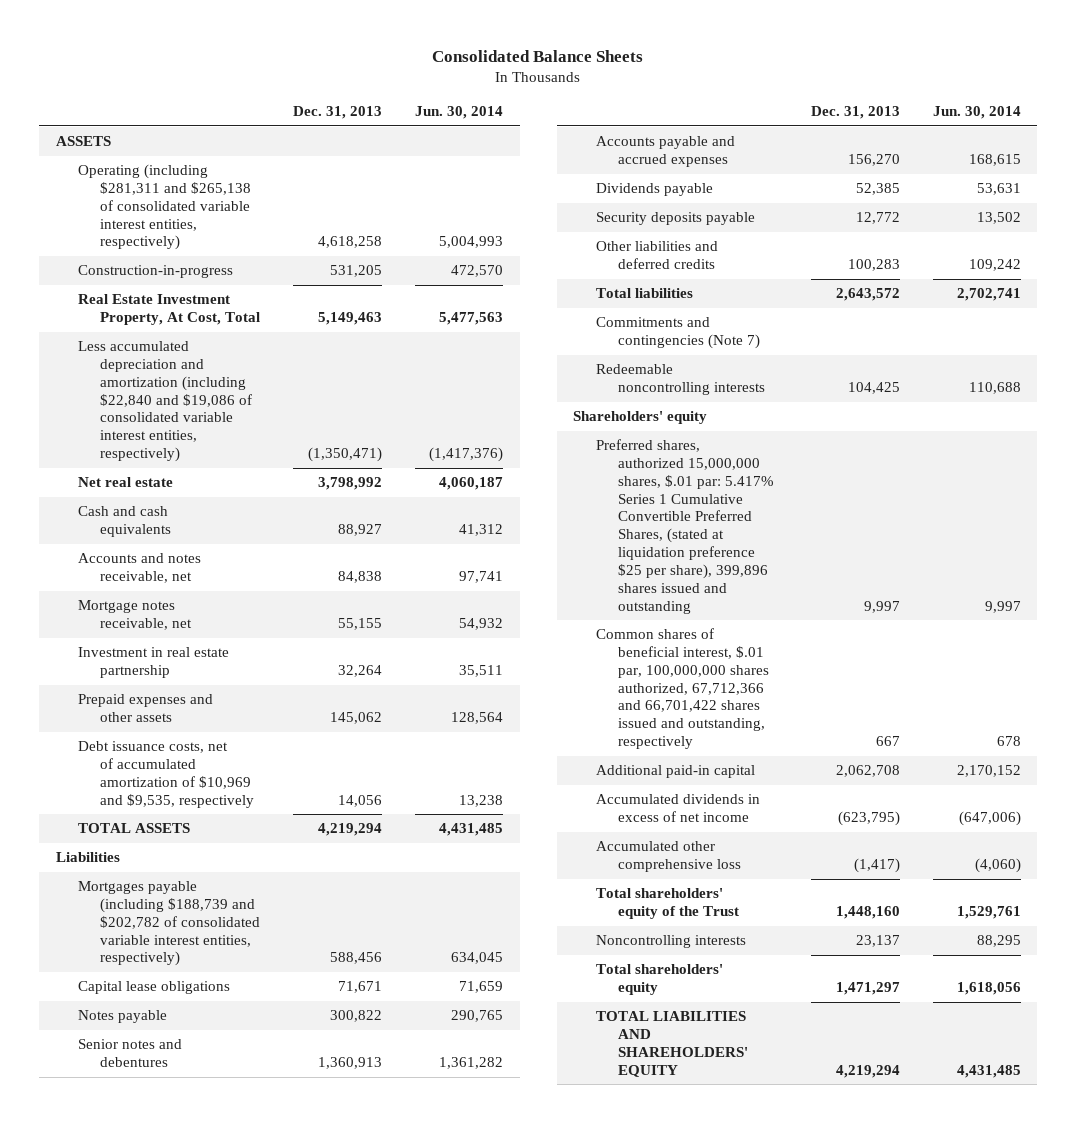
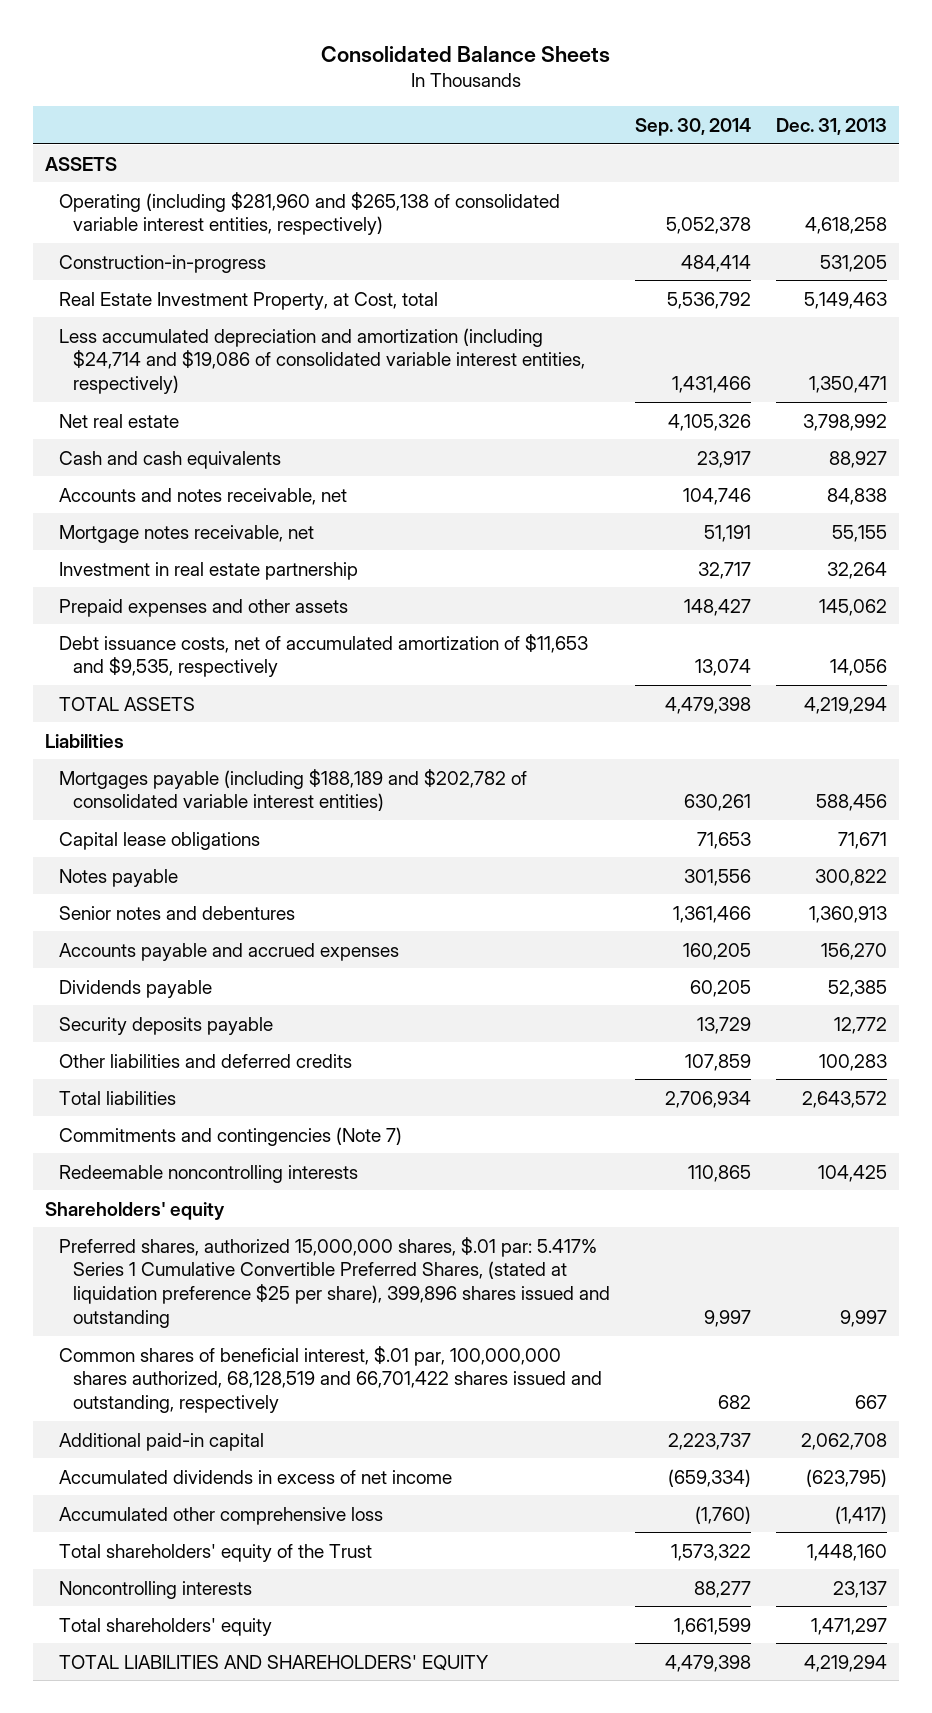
- | Dec. 31, 2013 | Jun. 30, 2014
+ | Sep. 30, 2014 | Dec. 31, 2013
- Operating (including $281,311 and $265,138 of consolidated variable interest entities, respectively) | 4,618,258 | 5,004,993
+ Operating (including $281,960 and $265,138 of consolidated variable interest entities, respectively) | 5,052,378 | 4,618,258
- Real Estate Investment Property, At Cost, Total | 5,149,463 | 5,477,563
- Less accumulated depreciation and amortization (including $22,840 and $19,086 of consolidated variable interest entities, respectively) | (1,350,471) | (1,417,376)
+ Real Estate Investment Property, at Cost, total | 5,536,792 | 5,149,463
+ Less accumulated depreciation and amortization (including $24,714 and $19,086 of consolidated variable interest entities, respectively) | 1,431,466 | 1,350,471
- Debt issuance costs, net of accumulated amortization of $10,969 and $9,535, respectively | 14,056 | 13,238
+ Debt issuance costs, net of accumulated amortization of $11,653 and $9,535, respectively | 13,074 | 14,056
- Mortgages payable (including $188,739 and $202,782 of consolidated variable interest entities, respectively) | 588,456 | 634,045
+ Mortgages payable (including $188,189 and $202,782 of consolidated variable interest entities) | 630,261 | 588,456
- Common shares of beneficial interest, $.01 par, 100,000,000 shares authorized, 67,712,366 and 66,701,422 shares issued and outstanding, respectively | 667 | 678
+ Common shares of beneficial interest, $.01 par, 100,000,000 shares authorized, 68,128,519 and 66,701,422 shares issued and outstanding, respectively | 682 | 667

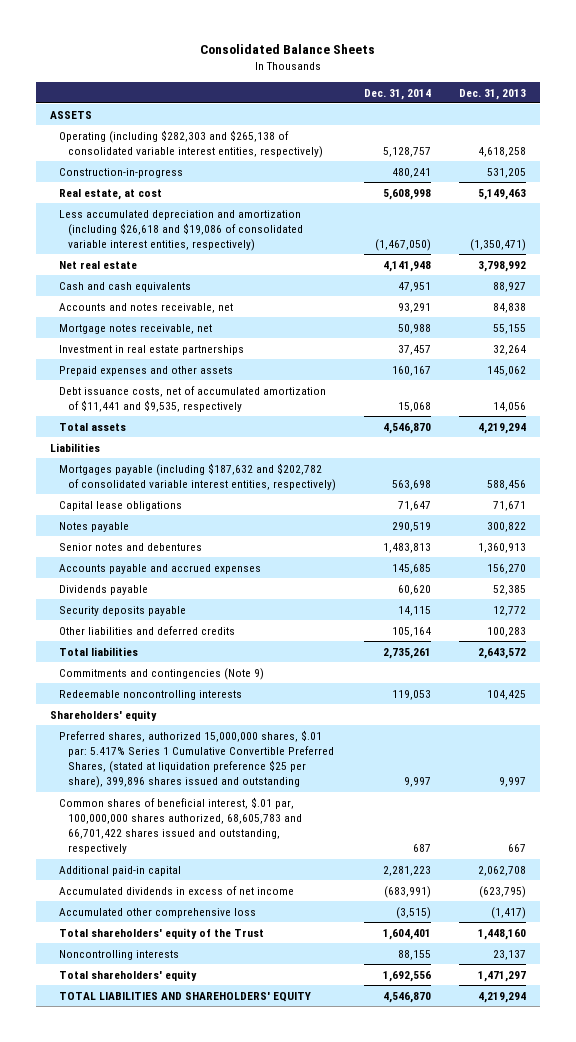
- | Sep. 30, 2014 | Dec. 31, 2013
+ | Dec. 31, 2014 | Dec. 31, 2013
- Operating (including $281,960 and $265,138 of consolidated variable interest entities, respectively) | 5,052,378 | 4,618,258
+ Operating (including $282,303 and $265,138 of consolidated variable interest entities, respectively) | 5,128,757 | 4,618,258
- Real Estate Investment Property, at Cost, total | 5,536,792 | 5,149,463
- Less accumulated depreciation and amortization (including $24,714 and $19,086 of consolidated variable interest entities, respectively) | 1,431,466 | 1,350,471
+ Real estate, at cost | 5,608,998 | 5,149,463
+ Less accumulated depreciation and amortization (including $26,618 and $19,086 of consolidated variable interest entities, respectively) | (1,467,050) | (1,350,471)
- Investment in real estate partnership | 32,717 | 32,264
+ Investment in real estate partnerships | 37,457 | 32,264
- Debt issuance costs, net of accumulated amortization of $11,653 and $9,535, respectively | 13,074 | 14,056
- TOTAL ASSETS | 4,479,398 | 4,219,294
+ Debt issuance costs, net of accumulated amortization of $11,441 and $9,535, respectively | 15,068 | 14,056
+ Total assets | 4,546,870 | 4,219,294
- Mortgages payable (including $188,189 and $202,782 of consolidated variable interest entities) | 630,261 | 588,456
+ Mortgages payable (including $187,632 and $202,782 of consolidated variable interest entities, respectively) | 563,698 | 588,456
- Commitments and contingencies (Note 7)
+ Commitments and contingencies (Note 9)
- Common shares of beneficial interest, $.01 par, 100,000,000 shares authorized, 68,128,519 and 66,701,422 shares issued and outstanding, respectively | 682 | 667
+ Common shares of beneficial interest, $.01 par, 100,000,000 shares authorized, 68,605,783 and 66,701,422 shares issued and outstanding, respectively | 687 | 667

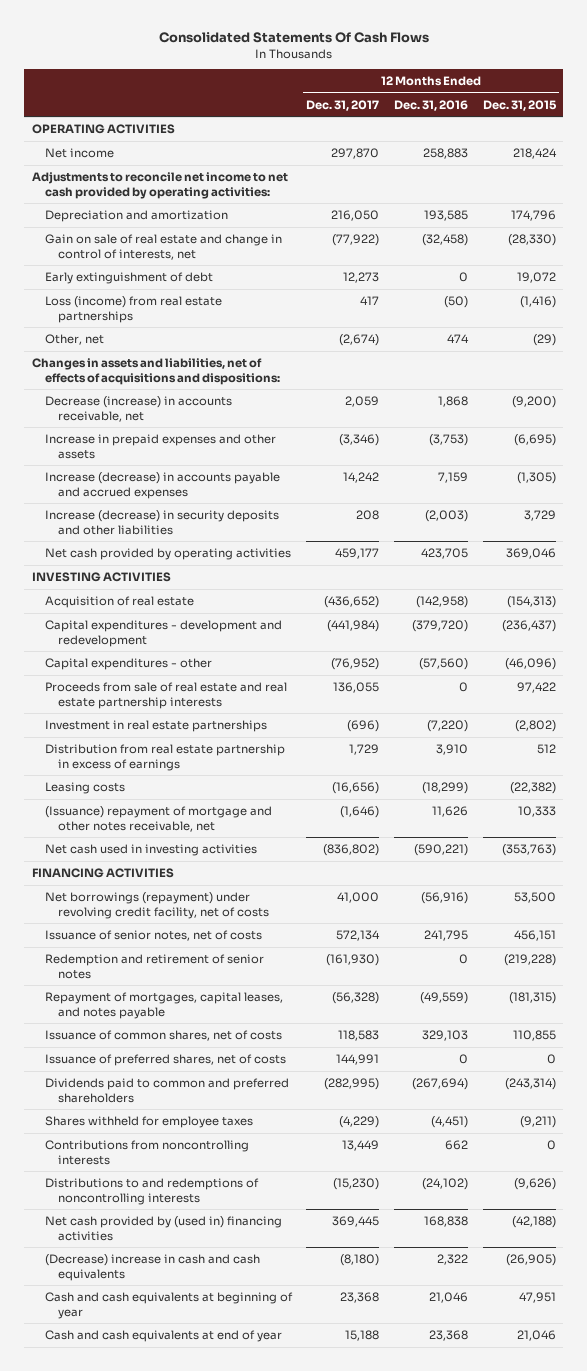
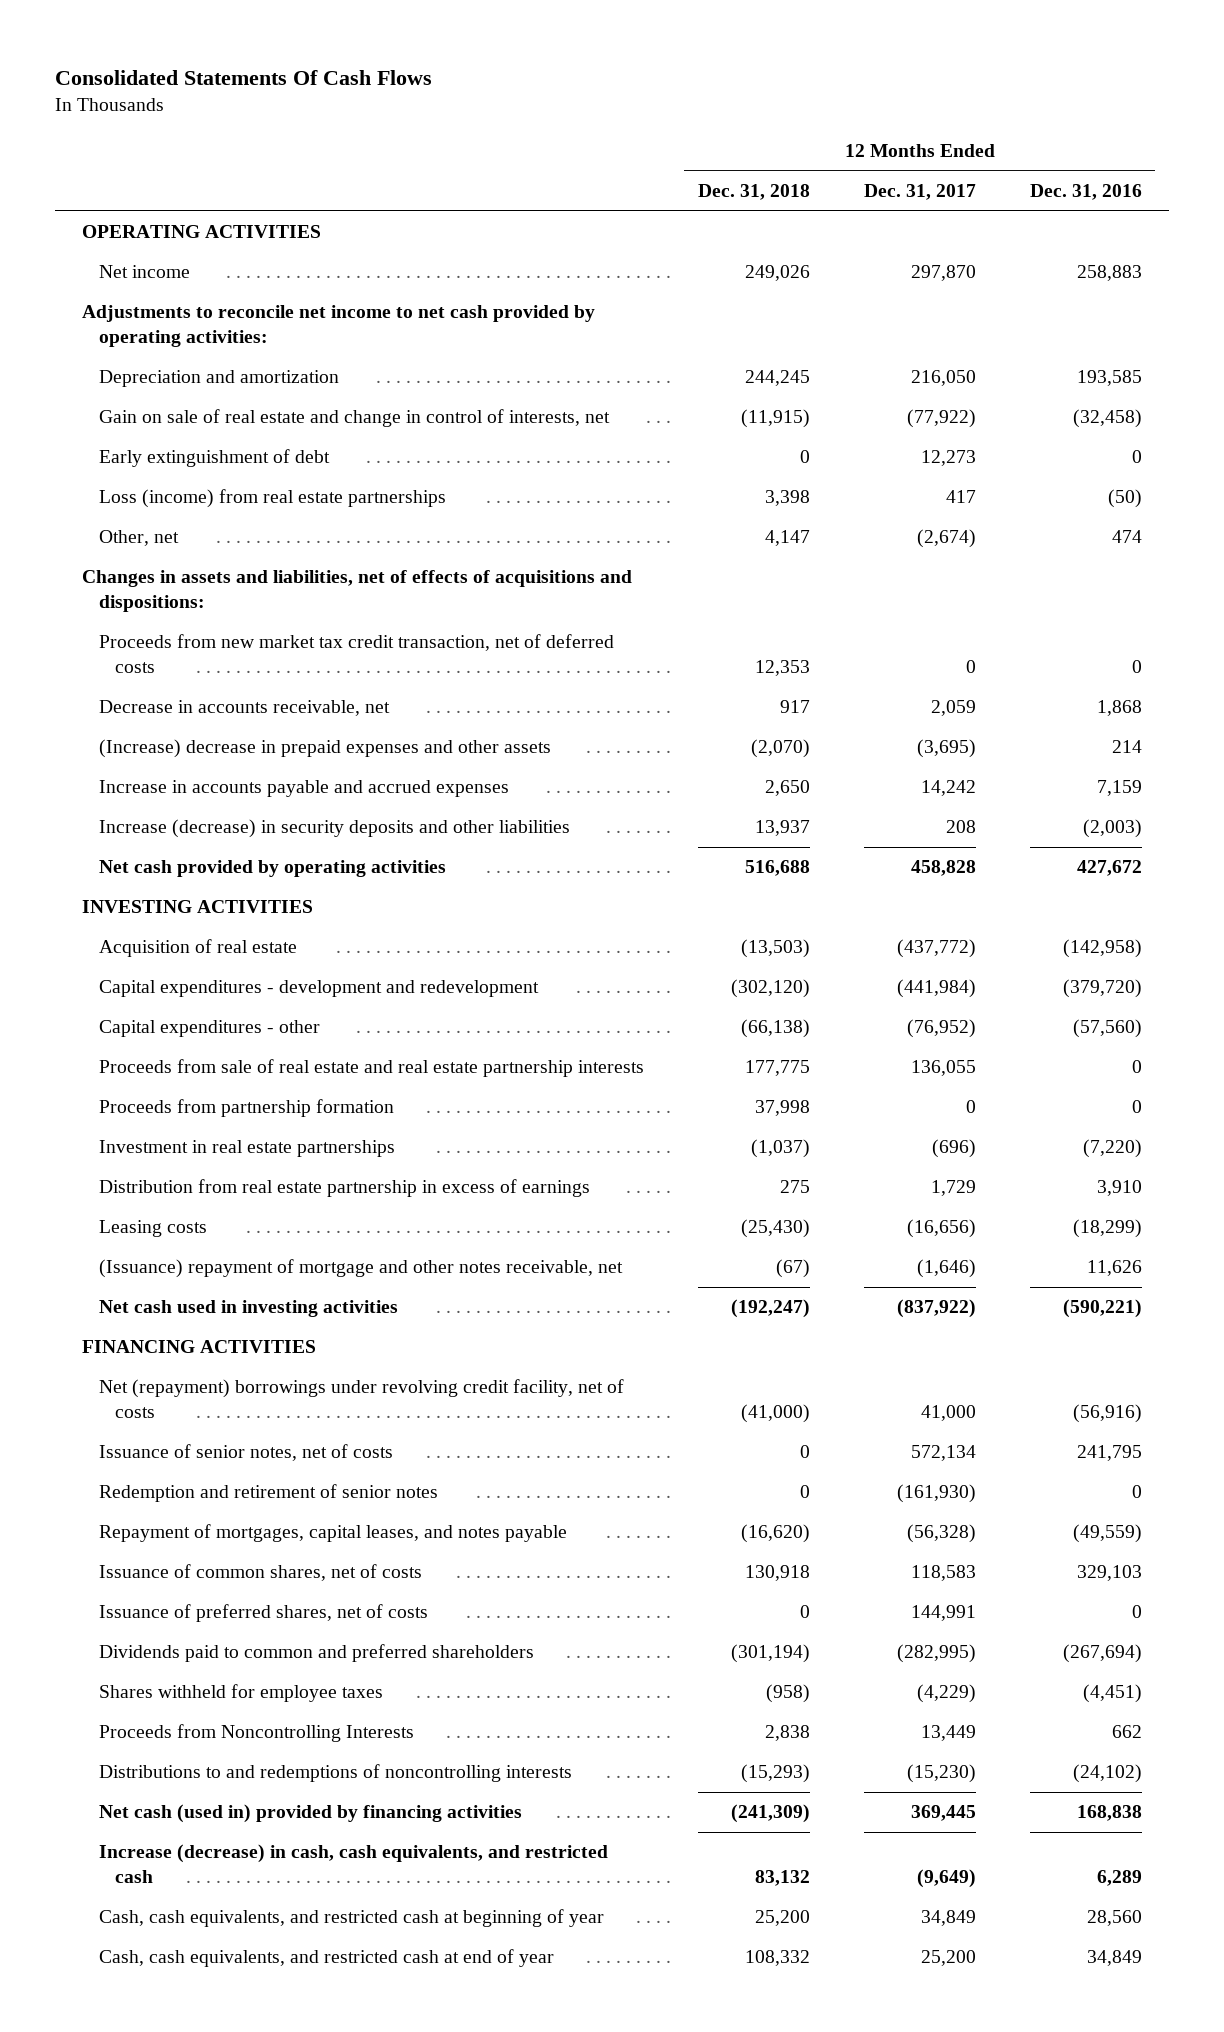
- | 12 Months Ended Dec. 31, 2017 | 12 Months Ended Dec. 31, 2016 | 12 Months Ended Dec. 31, 2015
+ | 12 Months Ended Dec. 31, 2018 | 12 Months Ended Dec. 31, 2017 | 12 Months Ended Dec. 31, 2016
- Decrease (increase) in accounts receivable, net | 2,059 | 1,868 | (9,200)
- Increase in prepaid expenses and other assets | (3,346) | (3,753) | (6,695)
- Increase (decrease) in accounts payable and accrued expenses | 14,242 | 7,159 | (1,305)
+ Proceeds from new market tax credit transaction, net of deferred costs | 12,353 | 0 | 0
+ Decrease in accounts receivable, net | 917 | 2,059 | 1,868
+ (Increase) decrease in prepaid expenses and other assets | (2,070) | (3,695) | 214
+ Increase in accounts payable and accrued expenses | 2,650 | 14,242 | 7,159
- Net cash provided by operating activities | 459,177 | 423,705 | 369,046
+ Net cash provided by operating activities | 516,688 | 458,828 | 427,672
- Acquisition of real estate | (436,652) | (142,958) | (154,313)
+ Acquisition of real estate | (13,503) | (437,772) | (142,958)
+ Proceeds from partnership formation | 37,998 | 0 | 0
- Net cash used in investing activities | (836,802) | (590,221) | (353,763)
+ Net cash used in investing activities | (192,247) | (837,922) | (590,221)
- Net borrowings (repayment) under revolving credit facility, net of costs | 41,000 | (56,916) | 53,500
+ Net (repayment) borrowings under revolving credit facility, net of costs | (41,000) | 41,000 | (56,916)
- Contributions from noncontrolling interests | 13,449 | 662 | 0
+ Proceeds from Noncontrolling Interests | 2,838 | 13,449 | 662
- Net cash provided by (used in) financing activities | 369,445 | 168,838 | (42,188)
- (Decrease) increase in cash and cash equivalents | (8,180) | 2,322 | (26,905)
- Cash and cash equivalents at beginning of year | 23,368 | 21,046 | 47,951
- Cash and cash equivalents at end of year | 15,188 | 23,368 | 21,046
+ Net cash (used in) provided by financing activities | (241,309) | 369,445 | 168,838
+ Increase (decrease) in cash, cash equivalents, and restricted cash | 83,132 | (9,649) | 6,289
+ Cash, cash equivalents, and restricted cash at beginning of year | 25,200 | 34,849 | 28,560
+ Cash, cash equivalents, and restricted cash at end of year | 108,332 | 25,200 | 34,849

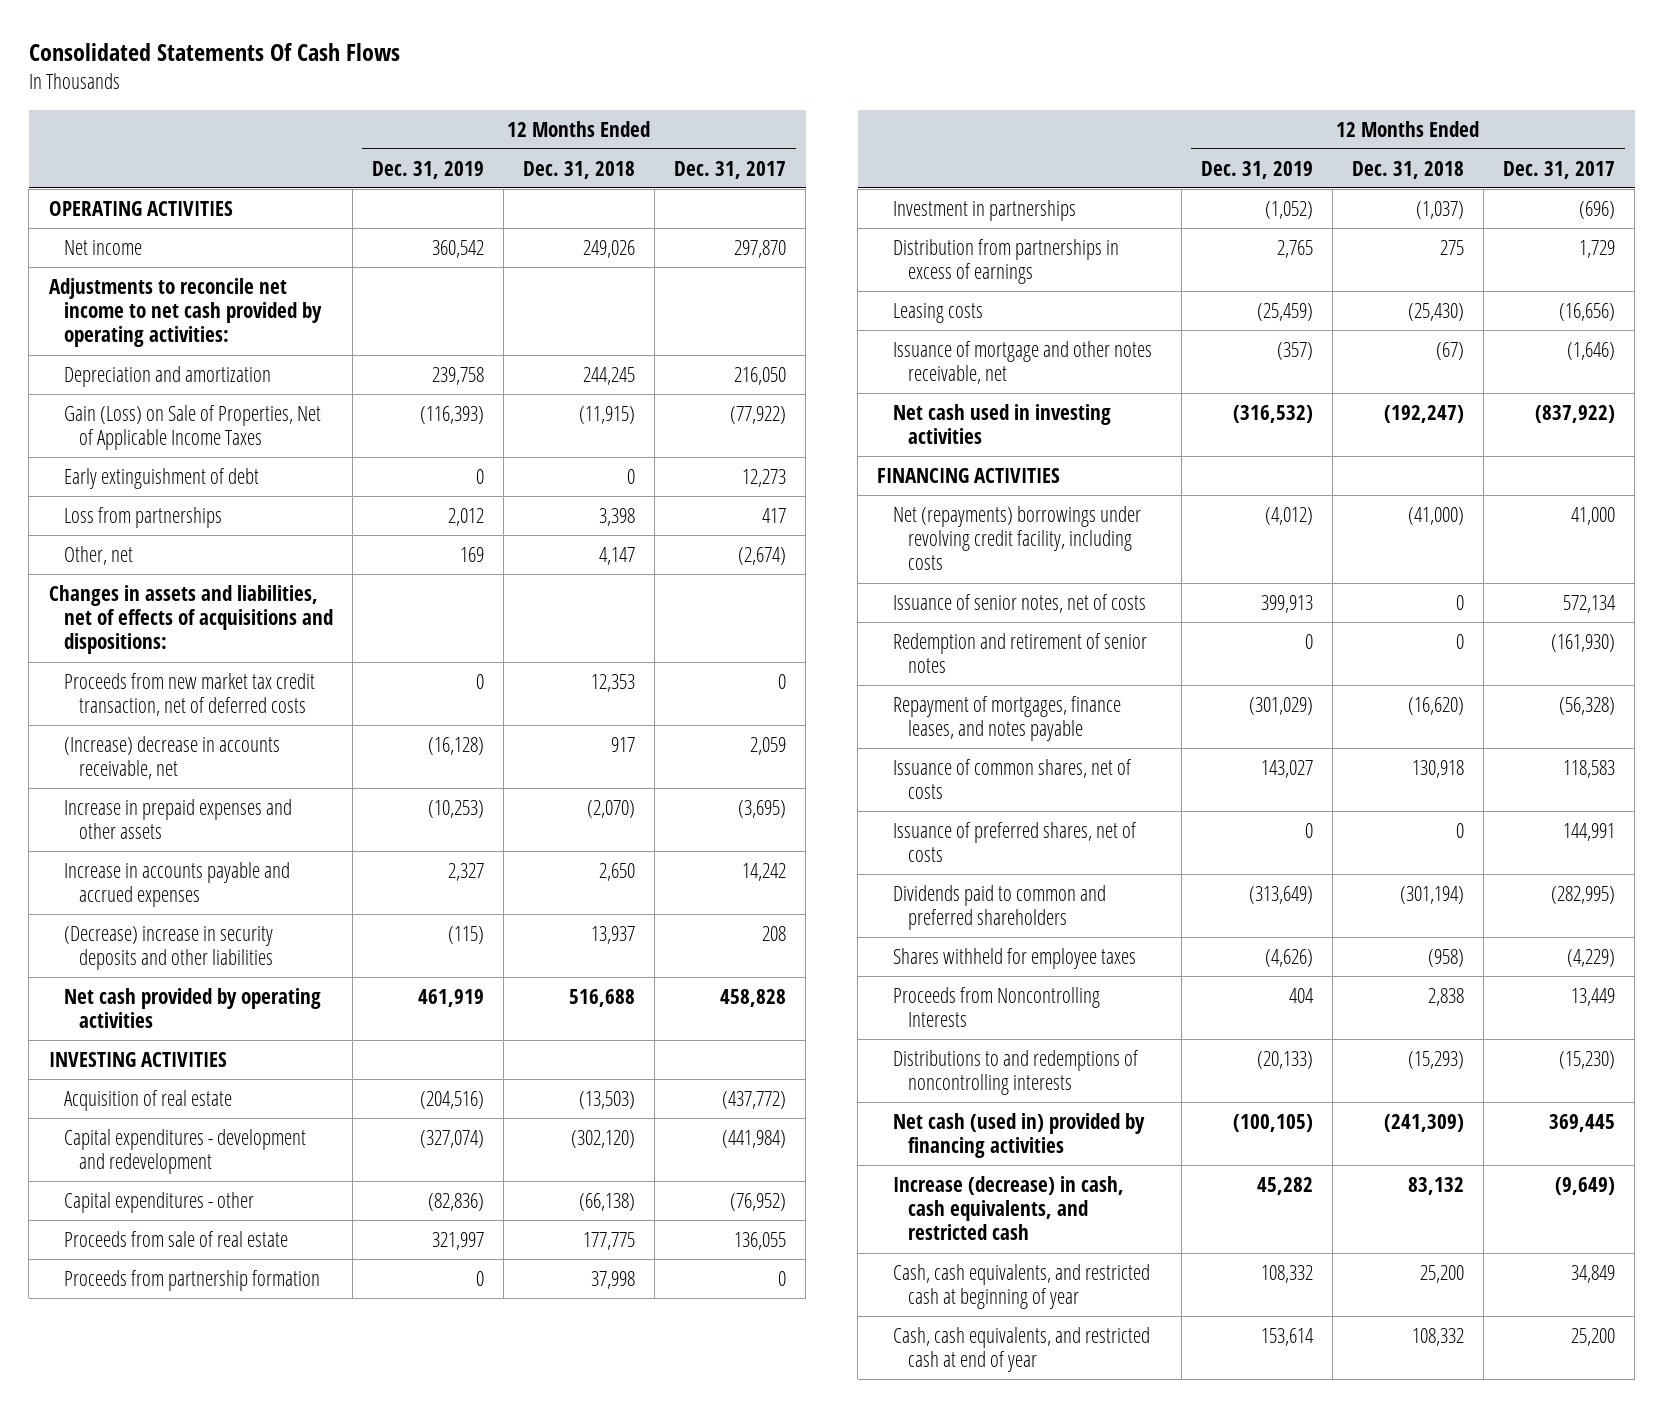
- | 12 Months Ended Dec. 31, 2018 | 12 Months Ended Dec. 31, 2017 | 12 Months Ended Dec. 31, 2016
+ | 12 Months Ended Dec. 31, 2019 | 12 Months Ended Dec. 31, 2018 | 12 Months Ended Dec. 31, 2017
- Gain on sale of real estate and change in control of interests, net | (11,915) | (77,922) | (32,458)
+ Gain (Loss) on Sale of Properties, Net of Applicable Income Taxes | (116,393) | (11,915) | (77,922)
- Loss (income) from real estate partnerships | 3,398 | 417 | (50)
+ Loss from partnerships | 2,012 | 3,398 | 417
- Decrease in accounts receivable, net | 917 | 2,059 | 1,868
- (Increase) decrease in prepaid expenses and other assets | (2,070) | (3,695) | 214
+ (Increase) decrease in accounts receivable, net | (16,128) | 917 | 2,059
+ Increase in prepaid expenses and other assets | (10,253) | (2,070) | (3,695)
- Increase (decrease) in security deposits and other liabilities | 13,937 | 208 | (2,003)
+ (Decrease) increase in security deposits and other liabilities | (115) | 13,937 | 208
- Proceeds from sale of real estate and real estate partnership interests | 177,775 | 136,055 | 0
+ Proceeds from sale of real estate | 321,997 | 177,775 | 136,055
- Investment in real estate partnerships | (1,037) | (696) | (7,220)
- Distribution from real estate partnership in excess of earnings | 275 | 1,729 | 3,910
+ Investment in partnerships | (1,052) | (1,037) | (696)
+ Distribution from partnerships in excess of earnings | 2,765 | 275 | 1,729
- (Issuance) repayment of mortgage and other notes receivable, net | (67) | (1,646) | 11,626
+ Issuance of mortgage and other notes receivable, net | (357) | (67) | (1,646)
- Net (repayment) borrowings under revolving credit facility, net of costs | (41,000) | 41,000 | (56,916)
+ Net (repayments) borrowings under revolving credit facility, including costs | (4,012) | (41,000) | 41,000
- Repayment of mortgages, capital leases, and notes payable | (16,620) | (56,328) | (49,559)
+ Repayment of mortgages, finance leases, and notes payable | (301,029) | (16,620) | (56,328)

